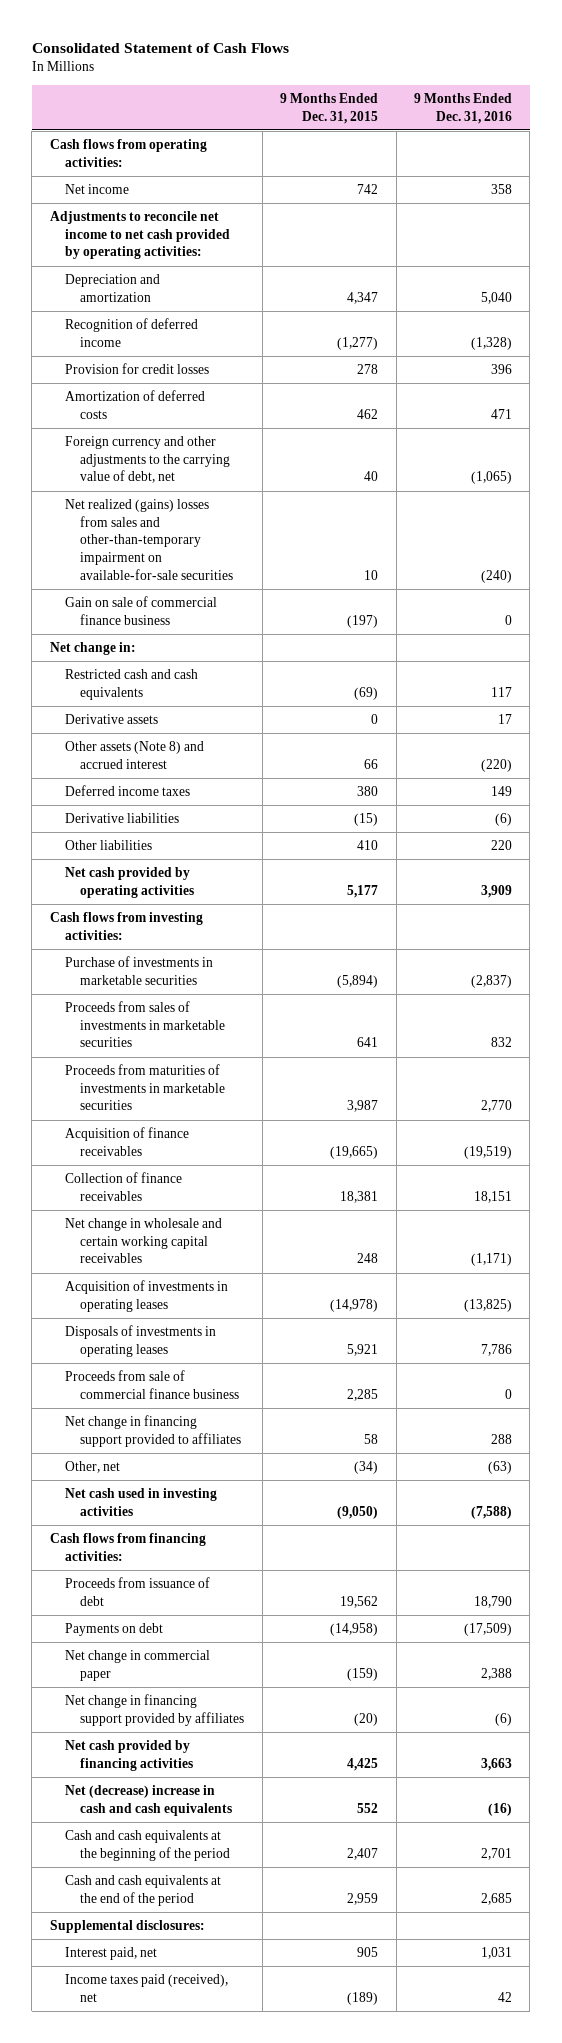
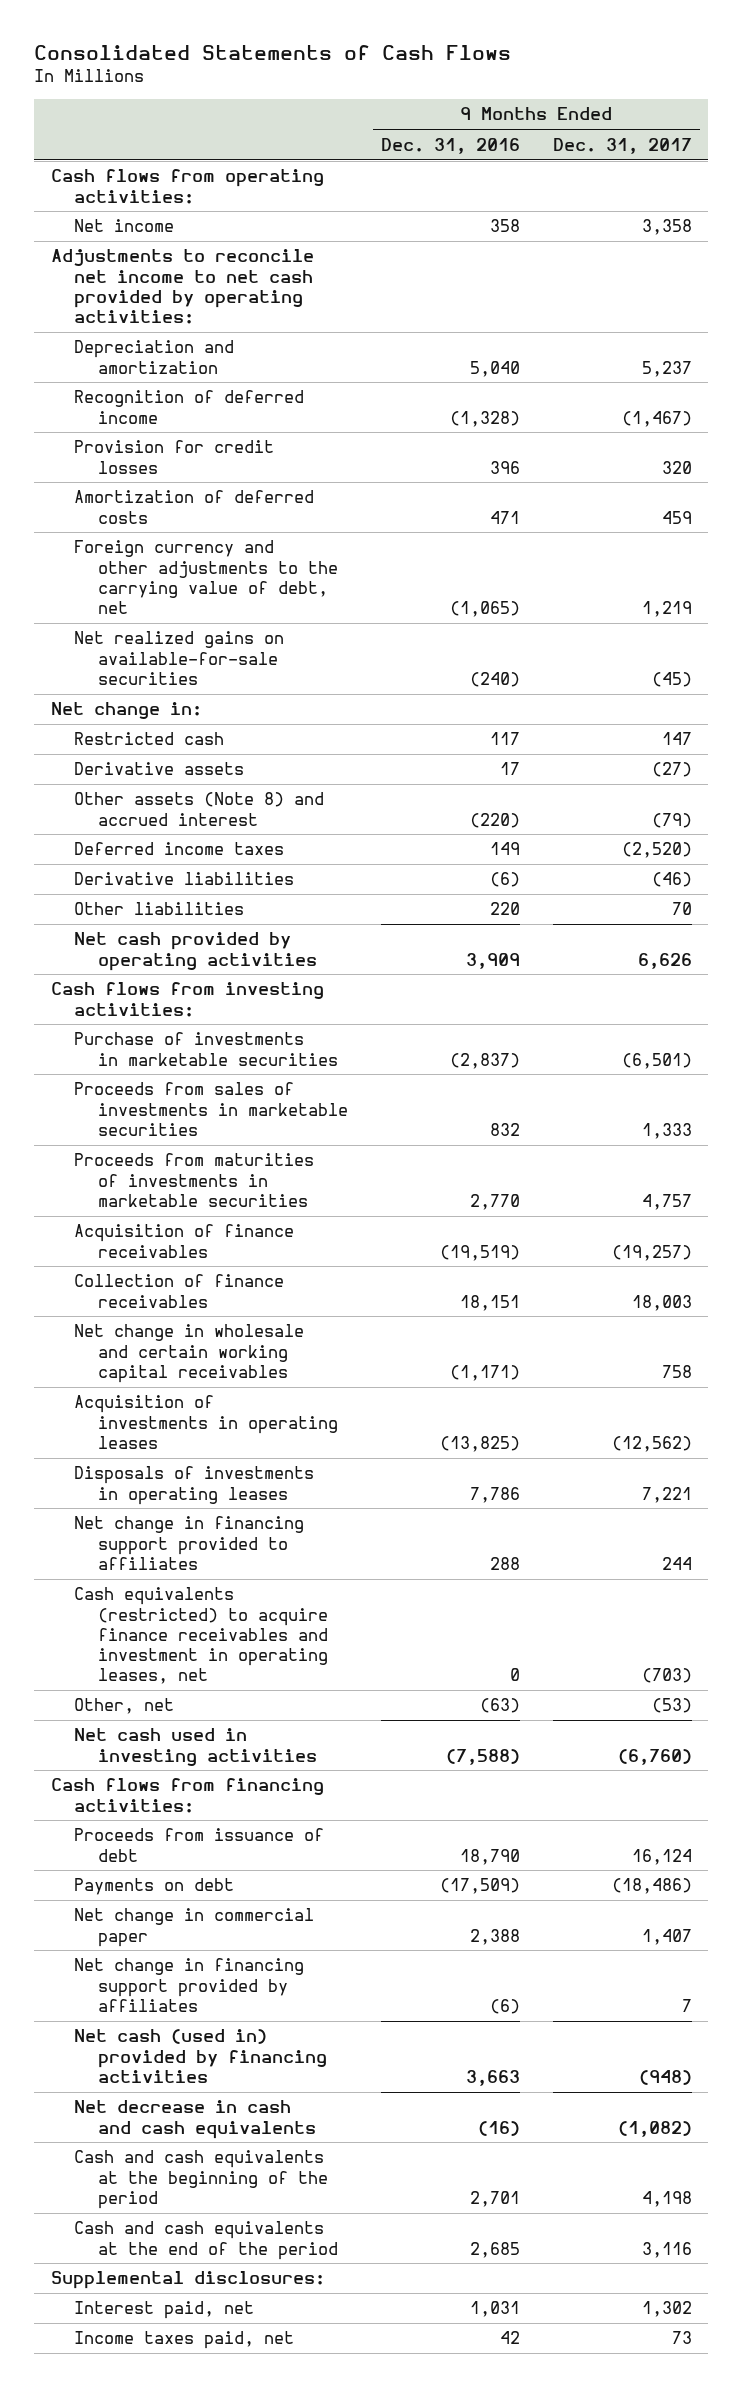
- Consolidated Statement of Cash Flows
+ Consolidated Statements of Cash Flows
- | 9 Months Ended Dec. 31, 2015 | 9 Months Ended Dec. 31, 2016
+ | 9 Months Ended Dec. 31, 2016 | 9 Months Ended Dec. 31, 2017
- Net realized (gains) losses from sales and other-than-temporary impairment on available-for-sale securities | 10 | (240)
- Gain on sale of commercial finance business | (197) | 0
+ Net realized gains on available-for-sale securities | (240) | (45)
- Restricted cash and cash equivalents | (69) | 117
+ Restricted cash | 117 | 147
- Proceeds from sale of commercial finance business | 2,285 | 0
+ Cash equivalents (restricted) to acquire finance receivables and investment in operating leases, net | 0 | (703)
- Net cash provided by financing activities | 4,425 | 3,663
- Net (decrease) increase in cash and cash equivalents | 552 | (16)
+ Net cash (used in) provided by financing activities | 3,663 | (948)
+ Net decrease in cash and cash equivalents | (16) | (1,082)
- Income taxes paid (received), net | (189) | 42
+ Income taxes paid, net | 42 | 73

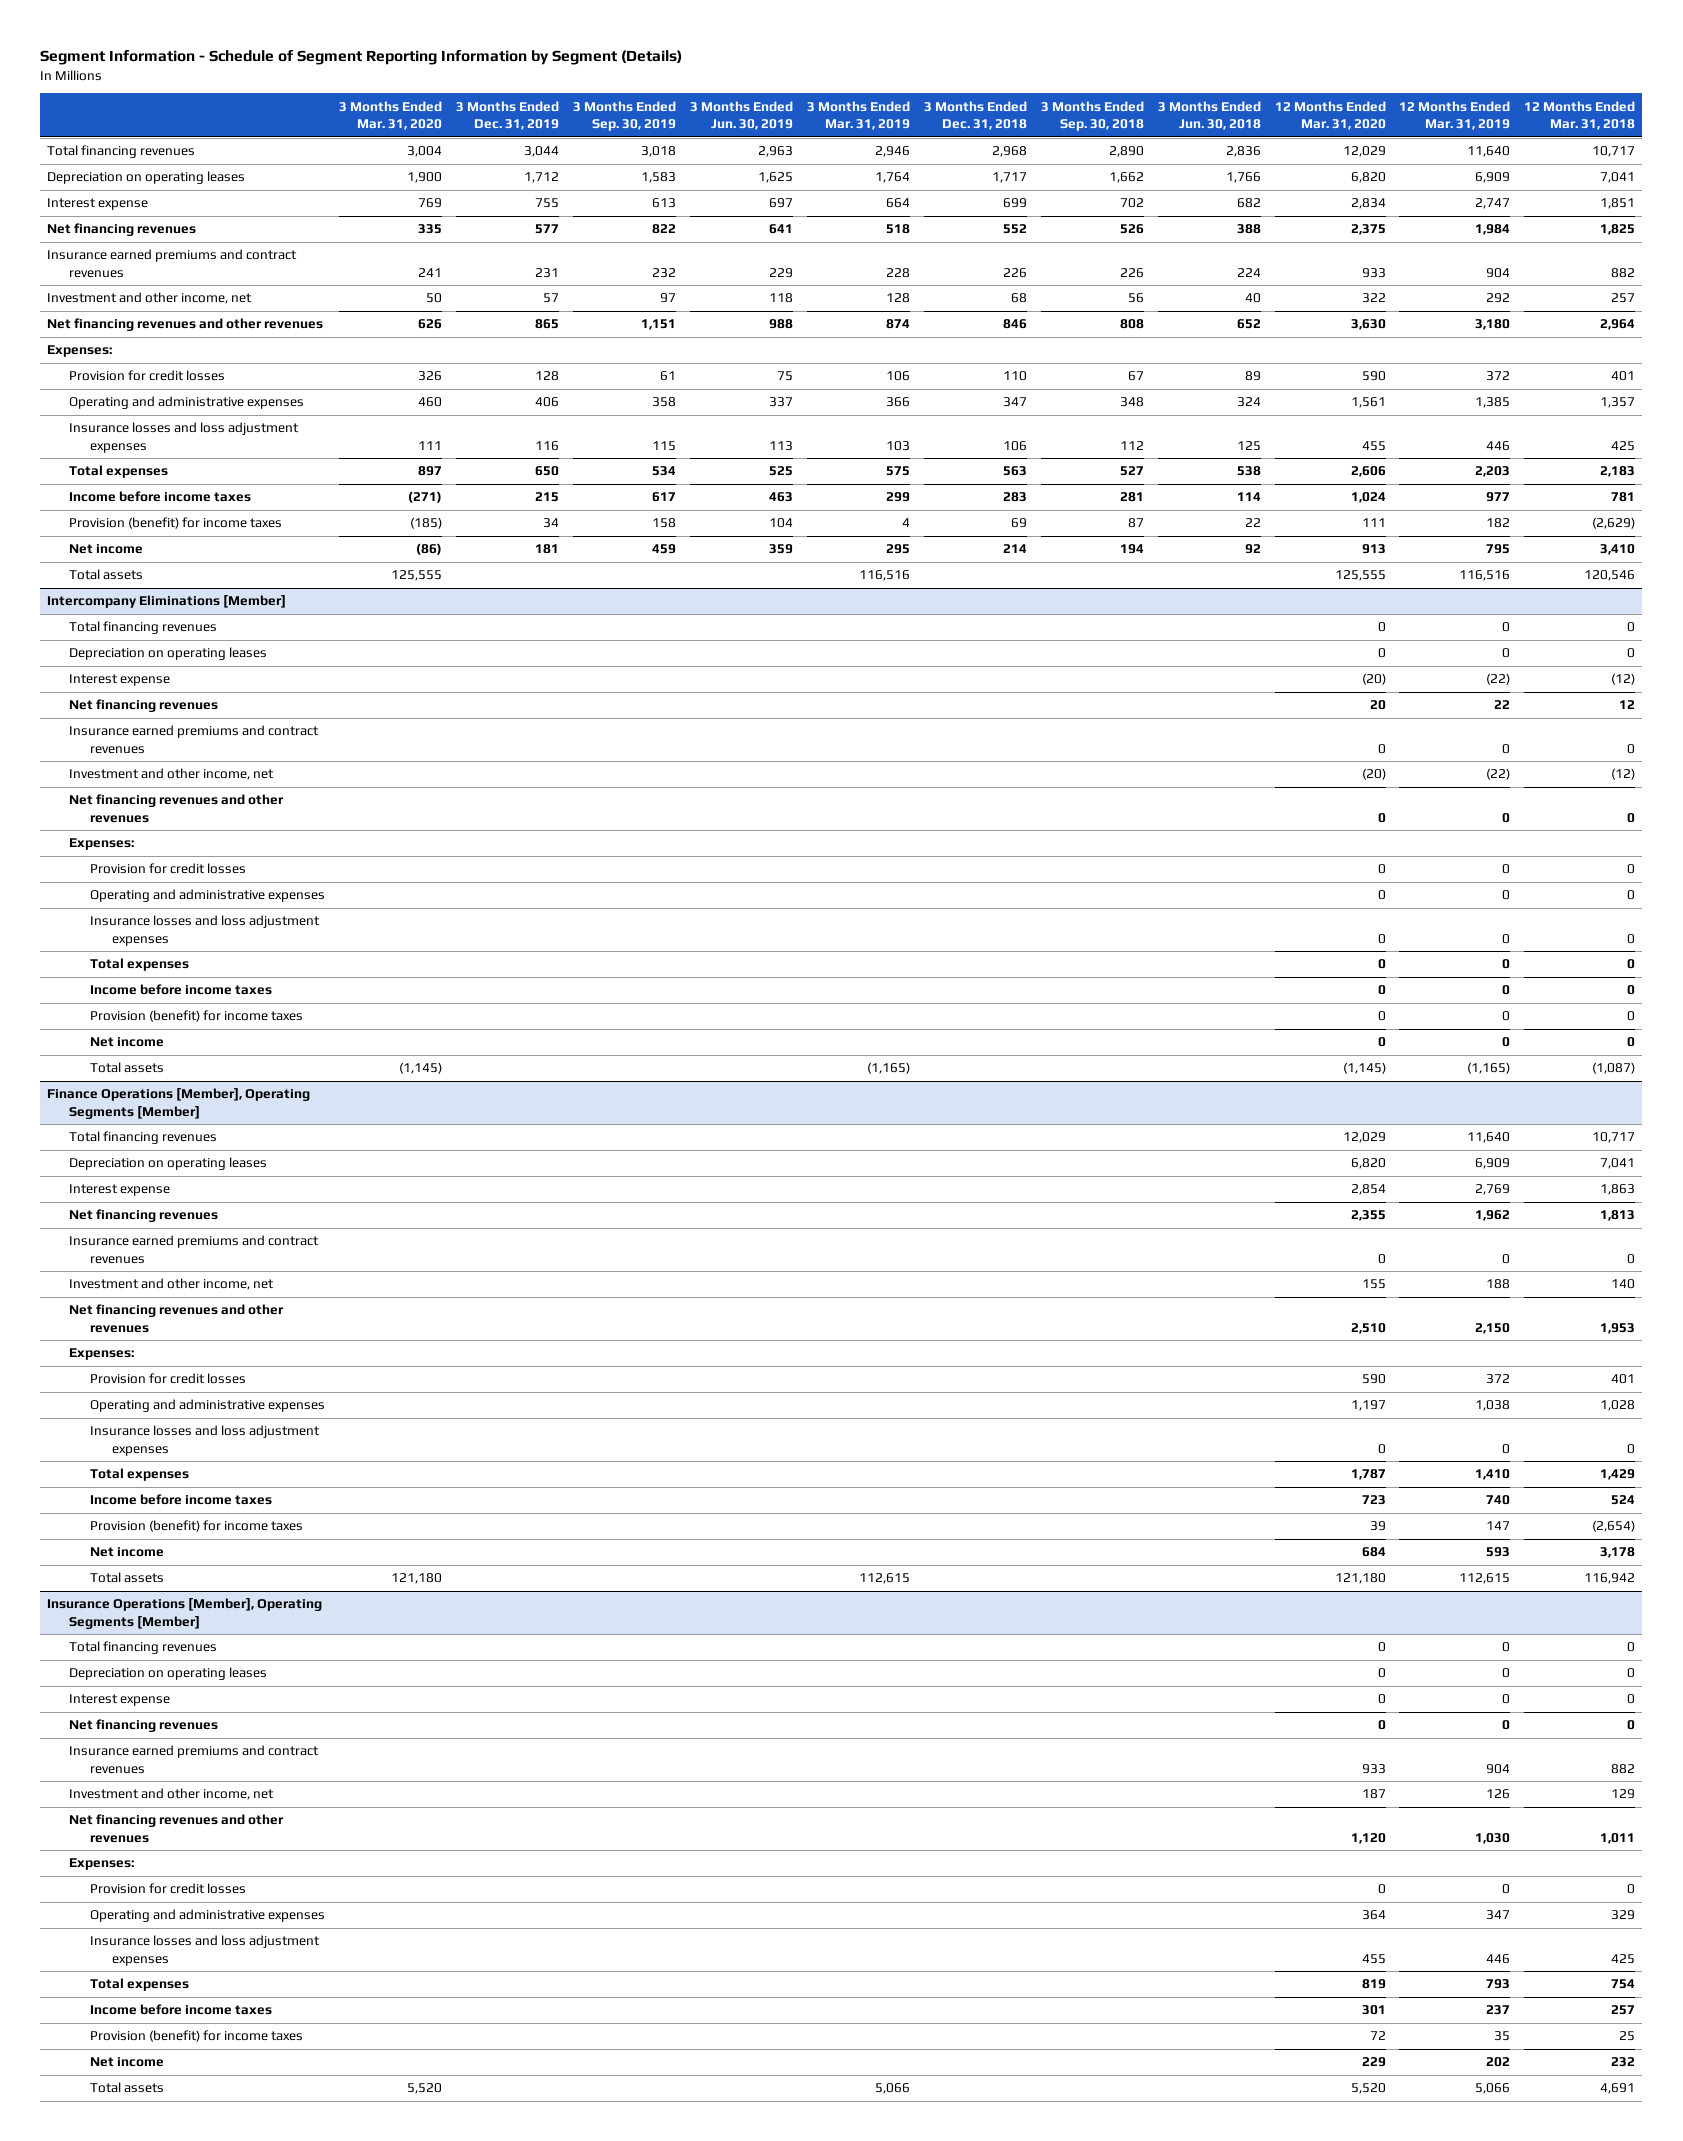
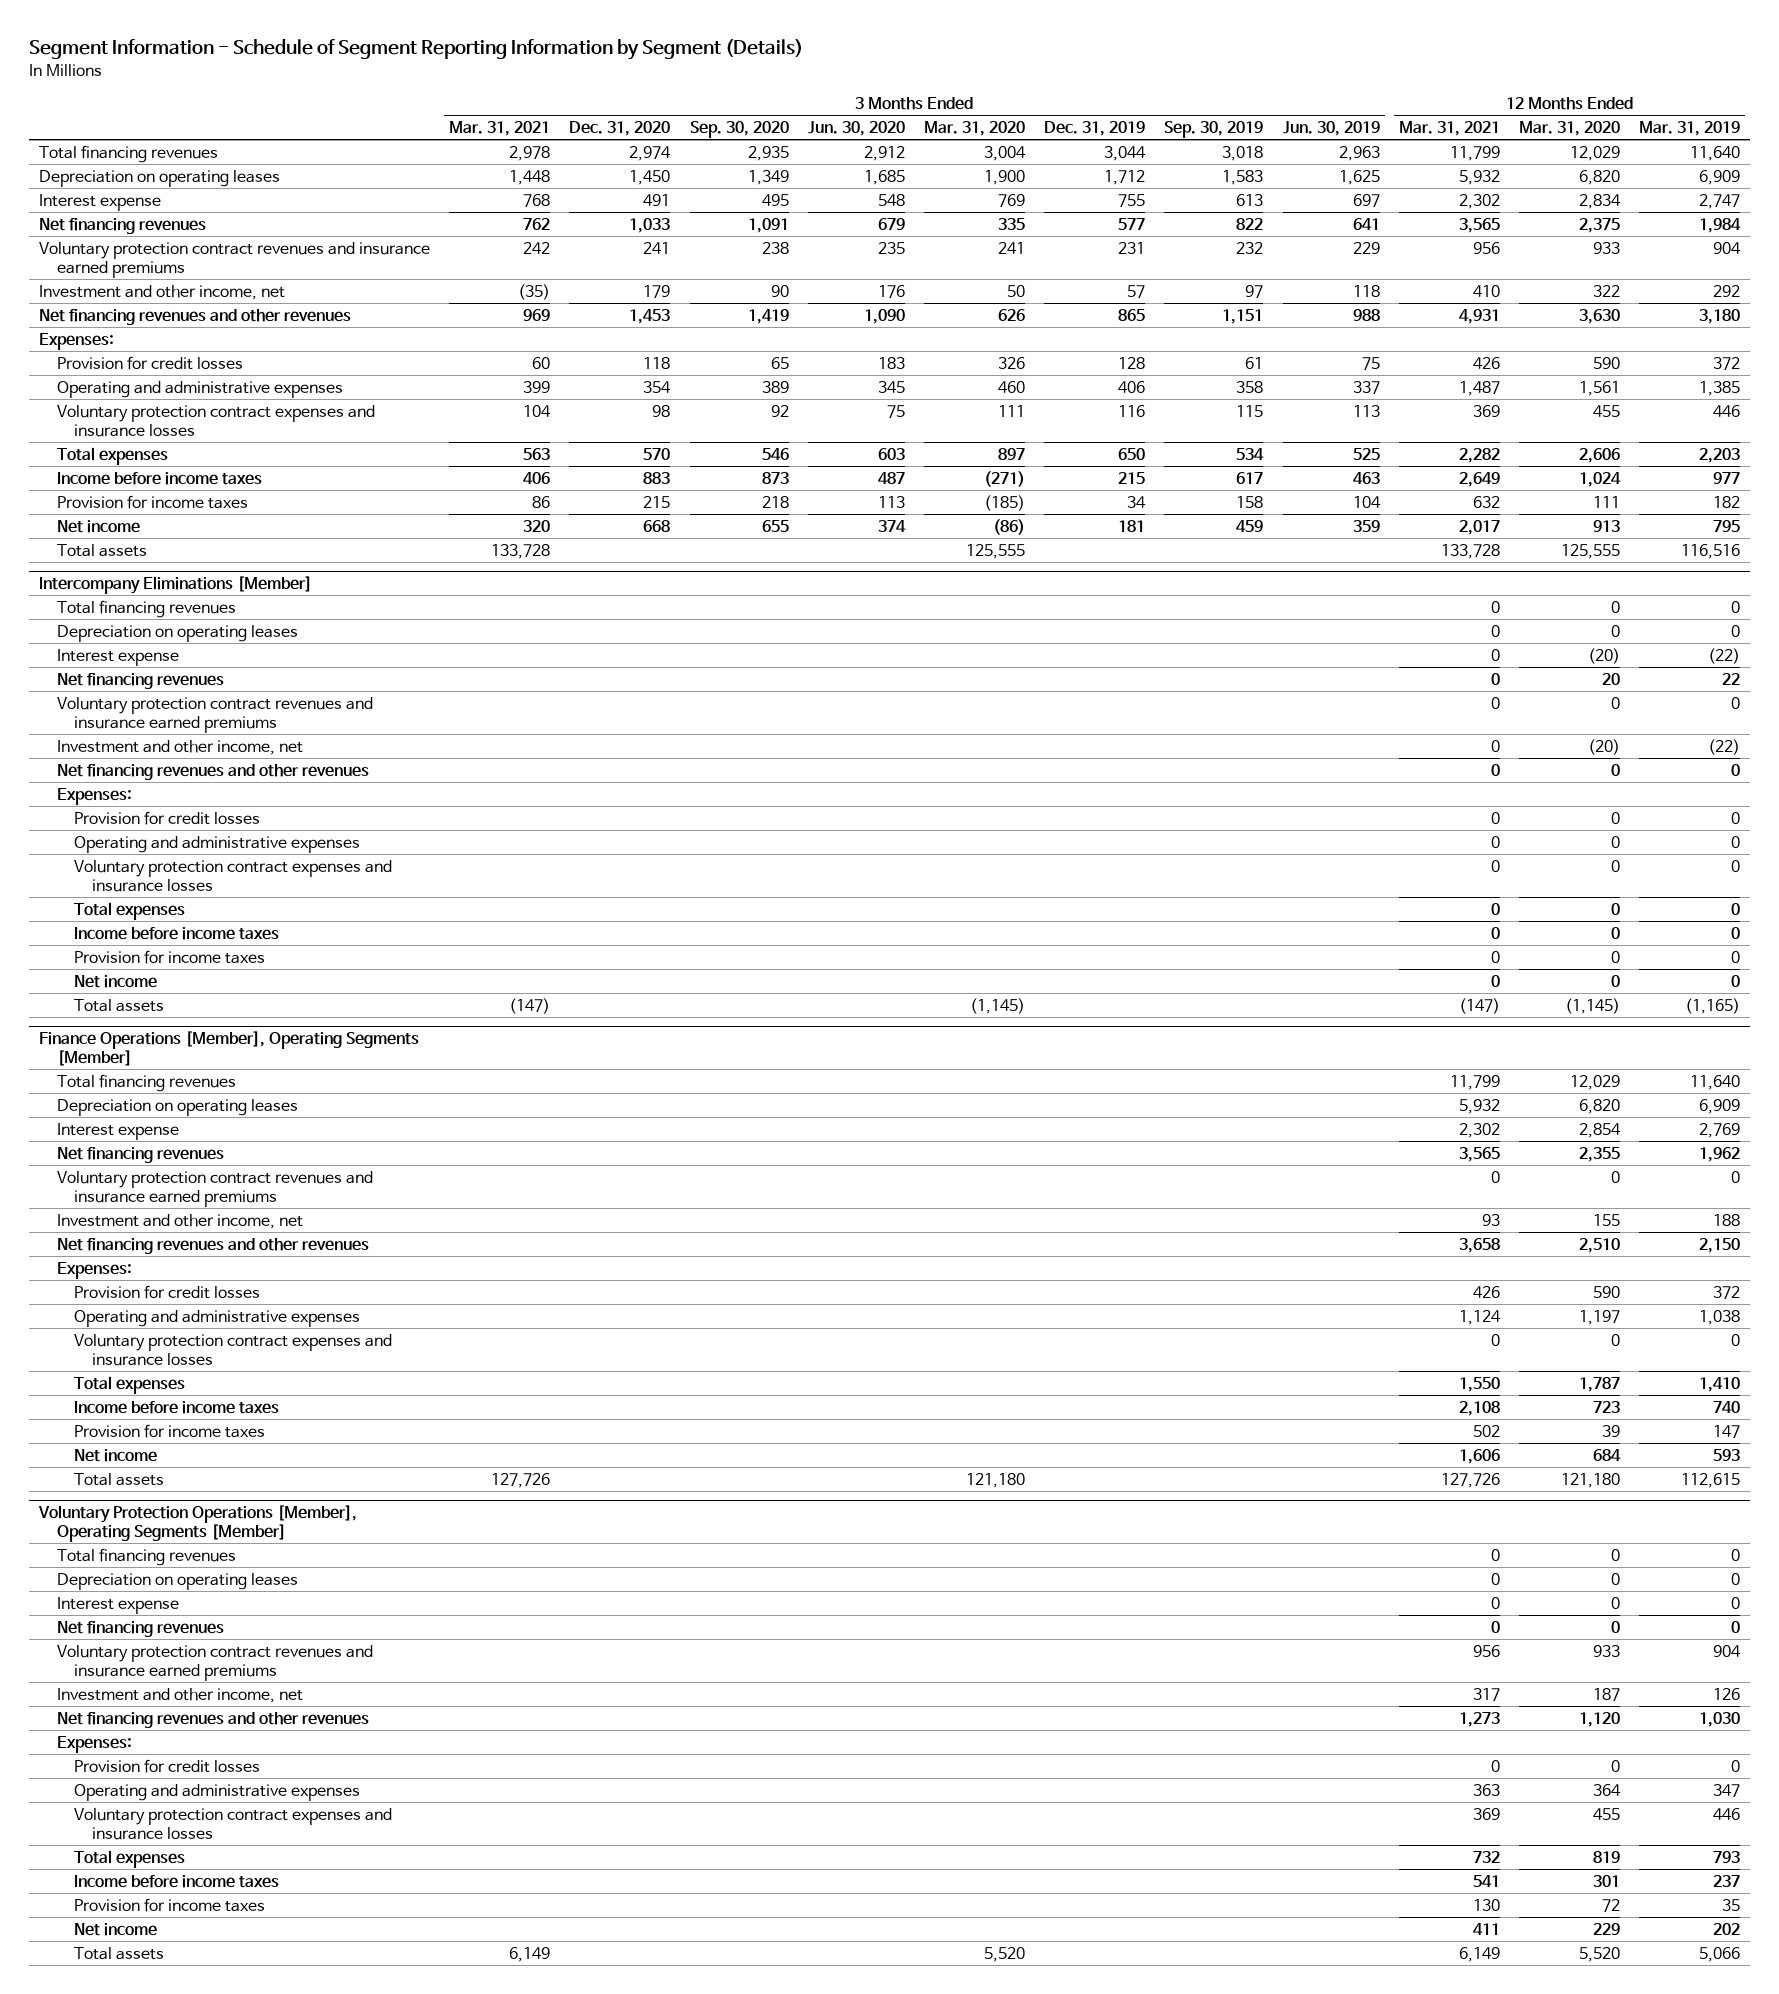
- | 3 Months Ended Mar. 31, 2020 | 3 Months Ended Dec. 31, 2019 | 3 Months Ended Sep. 30, 2019 | 3 Months Ended Jun. 30, 2019 | 3 Months Ended Mar. 31, 2019 | 3 Months Ended Dec. 31, 2018 | 3 Months Ended Sep. 30, 2018 | 3 Months Ended Jun. 30, 2018 | 12 Months Ended Mar. 31, 2020 | 12 Months Ended Mar. 31, 2019 | 12 Months Ended Mar. 31, 2018
+ | 3 Months Ended Mar. 31, 2021 | 3 Months Ended Dec. 31, 2020 | 3 Months Ended Sep. 30, 2020 | 3 Months Ended Jun. 30, 2020 | 3 Months Ended Mar. 31, 2020 | 3 Months Ended Dec. 31, 2019 | 3 Months Ended Sep. 30, 2019 | 3 Months Ended Jun. 30, 2019 | 12 Months Ended Mar. 31, 2021 | 12 Months Ended Mar. 31, 2020 | 12 Months Ended Mar. 31, 2019
- Insurance earned premiums and contract revenues | 241 | 231 | 232 | 229 | 228 | 226 | 226 | 224 | 933 | 904 | 882
+ Voluntary protection contract revenues and insurance earned premiums | 242 | 241 | 238 | 235 | 241 | 231 | 232 | 229 | 956 | 933 | 904
- Insurance losses and loss adjustment expenses | 111 | 116 | 115 | 113 | 103 | 106 | 112 | 125 | 455 | 446 | 425
+ Voluntary protection contract expenses and insurance losses | 104 | 98 | 92 | 75 | 111 | 116 | 115 | 113 | 369 | 455 | 446
- Provision (benefit) for income taxes | (185) | 34 | 158 | 104 | 4 | 69 | 87 | 22 | 111 | 182 | (2,629)
+ Provision for income taxes | 86 | 215 | 218 | 113 | (185) | 34 | 158 | 104 | 632 | 111 | 182
@ Intercompany Eliminations [Member]
- Insurance earned premiums and contract revenues | | | | | | | | | 0 | 0 | 0
+ Voluntary protection contract revenues and insurance earned premiums | | | | | | | | | 0 | 0 | 0
- Insurance losses and loss adjustment expenses | | | | | | | | | 0 | 0 | 0
+ Voluntary protection contract expenses and insurance losses | | | | | | | | | 0 | 0 | 0
- Provision (benefit) for income taxes | | | | | | | | | 0 | 0 | 0
+ Provision for income taxes | | | | | | | | | 0 | 0 | 0
@ Finance Operations [Member], Operating Segments [Member]
- Insurance earned premiums and contract revenues | | | | | | | | | 0 | 0 | 0
+ Voluntary protection contract revenues and insurance earned premiums | | | | | | | | | 0 | 0 | 0
- Insurance losses and loss adjustment expenses | | | | | | | | | 0 | 0 | 0
+ Voluntary protection contract expenses and insurance losses | | | | | | | | | 0 | 0 | 0
- Provision (benefit) for income taxes | | | | | | | | | 39 | 147 | (2,654)
+ Provision for income taxes | | | | | | | | | 502 | 39 | 147
- Insurance Operations [Member], Operating Segments [Member]
+ Voluntary Protection Operations [Member], Operating Segments [Member]
- Insurance earned premiums and contract revenues | | | | | | | | | 933 | 904 | 882
+ Voluntary protection contract revenues and insurance earned premiums | | | | | | | | | 956 | 933 | 904
- Insurance losses and loss adjustment expenses | | | | | | | | | 455 | 446 | 425
+ Voluntary protection contract expenses and insurance losses | | | | | | | | | 369 | 455 | 446
- Provision (benefit) for income taxes | | | | | | | | | 72 | 35 | 25
+ Provision for income taxes | | | | | | | | | 130 | 72 | 35

